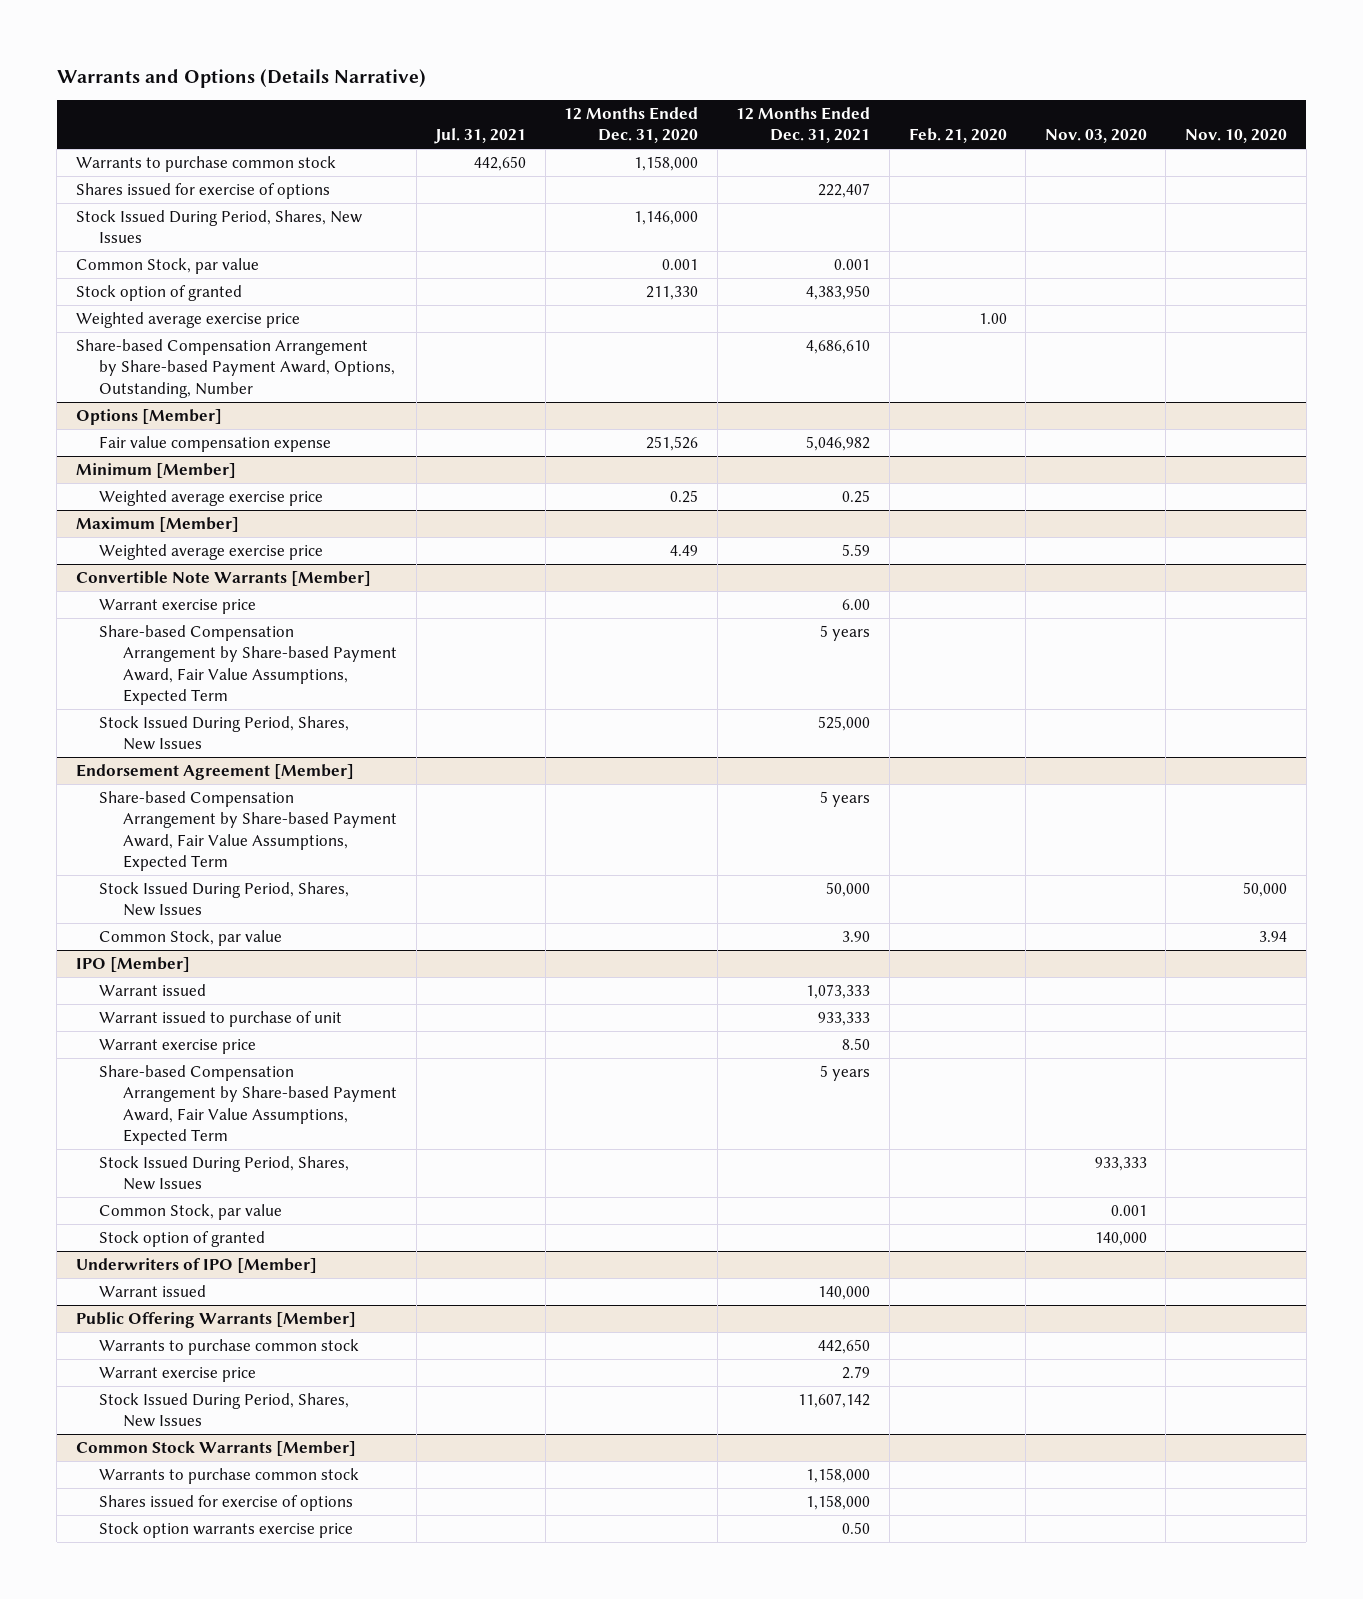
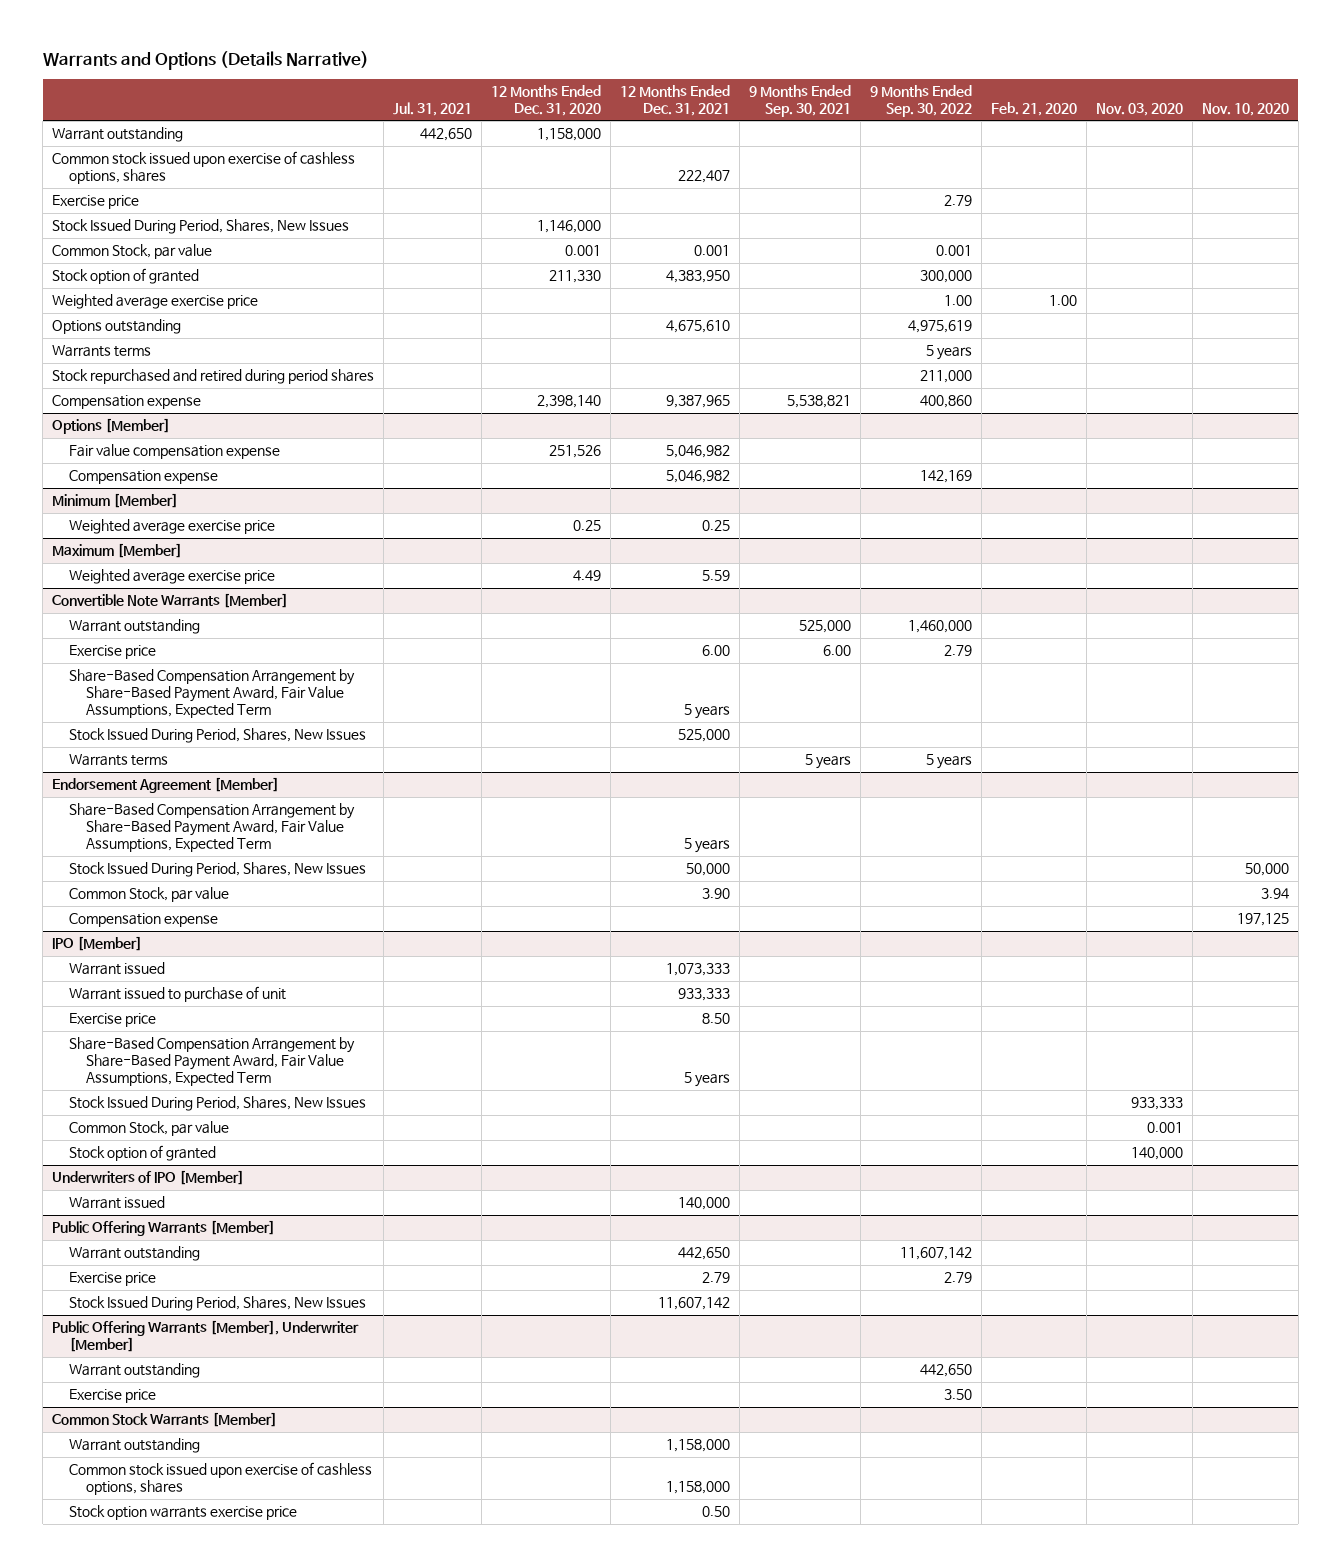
- | Jul. 31, 2021 | 12 Months Ended Dec. 31, 2020 | 12 Months Ended Dec. 31, 2021 | Feb. 21, 2020 | Nov. 03, 2020 | Nov. 10, 2020
+ | Jul. 31, 2021 | 12 Months Ended Dec. 31, 2020 | 12 Months Ended Dec. 31, 2021 | 9 Months Ended Sep. 30, 2021 | 9 Months Ended Sep. 30, 2022 | Feb. 21, 2020 | Nov. 03, 2020 | Nov. 10, 2020
- Warrants to purchase common stock | 442,650 | 1,158,000 | | | |
- Shares issued for exercise of options | | | 222,407 | | |
+ Warrant outstanding | 442,650 | 1,158,000 | | | | | |
+ Common stock issued upon exercise of cashless options, shares | | | 222,407 | | | | |
+ Exercise price | | | | | 2.79 | | |
- Share-based Compensation Arrangement by Share-based Payment Award, Options, Outstanding, Number | | | 4,686,610 | | |
+ Options outstanding | | | 4,675,610 | | 4,975,619 | | |
+ Warrants terms | | | | | 5 years | | |
+ Stock repurchased and retired during period shares | | | | | 211,000 | | |
+ Compensation expense | | 2,398,140 | 9,387,965 | 5,538,821 | 400,860 | | |
@ Options [Member]
+ Compensation expense | | | 5,046,982 | | 142,169 | | |
@ Convertible Note Warrants [Member]
- Warrant exercise price | | | 6.00 | | |
- Share-based Compensation Arrangement by Share-based Payment Award, Fair Value Assumptions, Expected Term | | | 5 years | | |
+ Warrant outstanding | | | | 525,000 | 1,460,000 | | |
+ Exercise price | | | 6.00 | 6.00 | 2.79 | | |
+ Share-Based Compensation Arrangement by Share-Based Payment Award, Fair Value Assumptions, Expected Term | | | 5 years | | | | |
+ Warrants terms | | | | 5 years | 5 years | | |
@ Endorsement Agreement [Member]
- Share-based Compensation Arrangement by Share-based Payment Award, Fair Value Assumptions, Expected Term | | | 5 years | | |
+ Share-Based Compensation Arrangement by Share-Based Payment Award, Fair Value Assumptions, Expected Term | | | 5 years | | | | |
+ Compensation expense | | | | | | | | 197,125
@ IPO [Member]
- Warrant exercise price | | | 8.50 | | |
- Share-based Compensation Arrangement by Share-based Payment Award, Fair Value Assumptions, Expected Term | | | 5 years | | |
+ Exercise price | | | 8.50 | | | | |
+ Share-Based Compensation Arrangement by Share-Based Payment Award, Fair Value Assumptions, Expected Term | | | 5 years | | | | |
@ Public Offering Warrants [Member]
- Warrants to purchase common stock | | | 442,650 | | |
- Warrant exercise price | | | 2.79 | | |
+ Warrant outstanding | | | 442,650 | | 11,607,142 | | |
+ Exercise price | | | 2.79 | | 2.79 | | |
+ Public Offering Warrants [Member], Underwriter [Member]
+ Warrant outstanding | | | | | 442,650 | | |
+ Exercise price | | | | | 3.50 | | |
@ Common Stock Warrants [Member]
- Warrants to purchase common stock | | | 1,158,000 | | |
- Shares issued for exercise of options | | | 1,158,000 | | |
+ Warrant outstanding | | | 1,158,000 | | | | |
+ Common stock issued upon exercise of cashless options, shares | | | 1,158,000 | | | | |

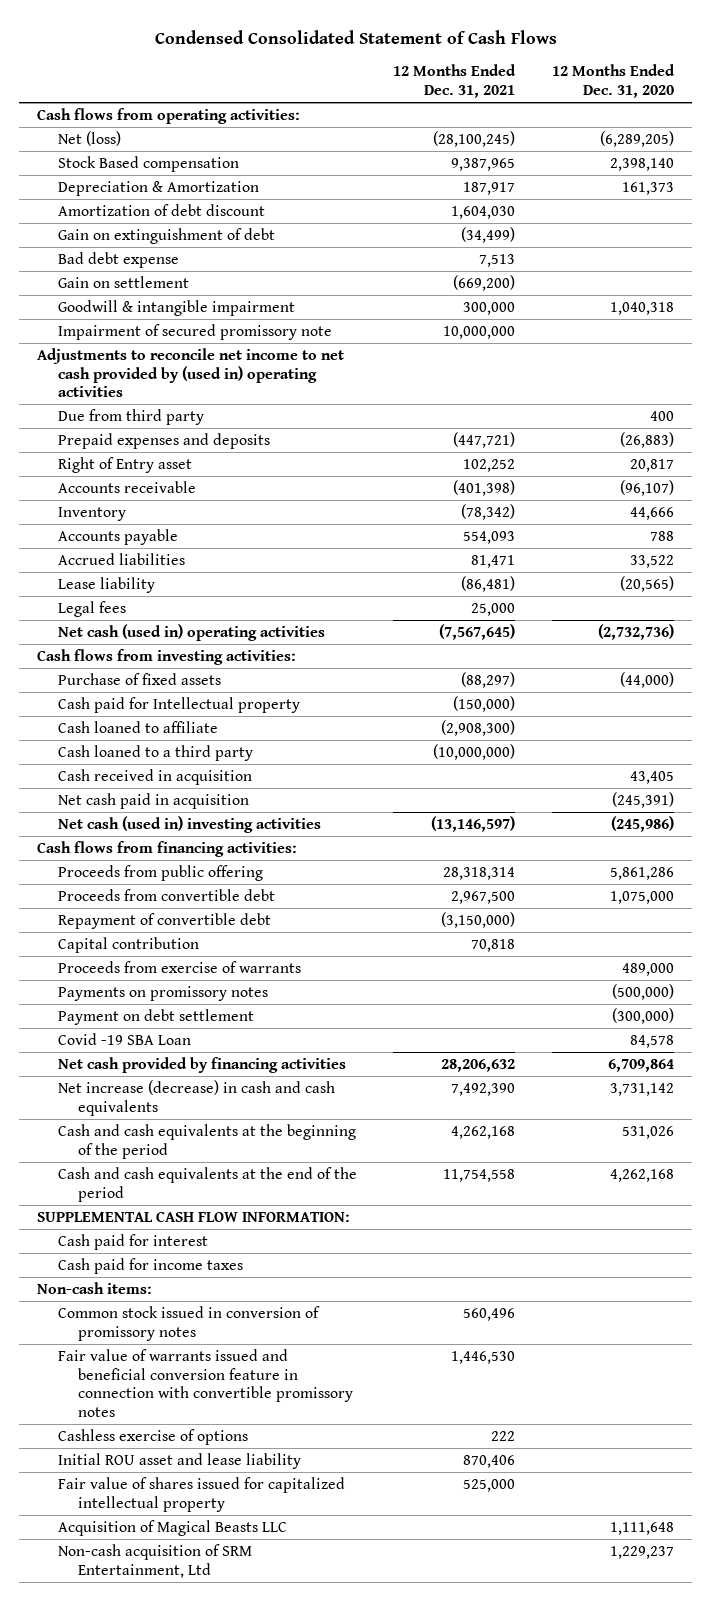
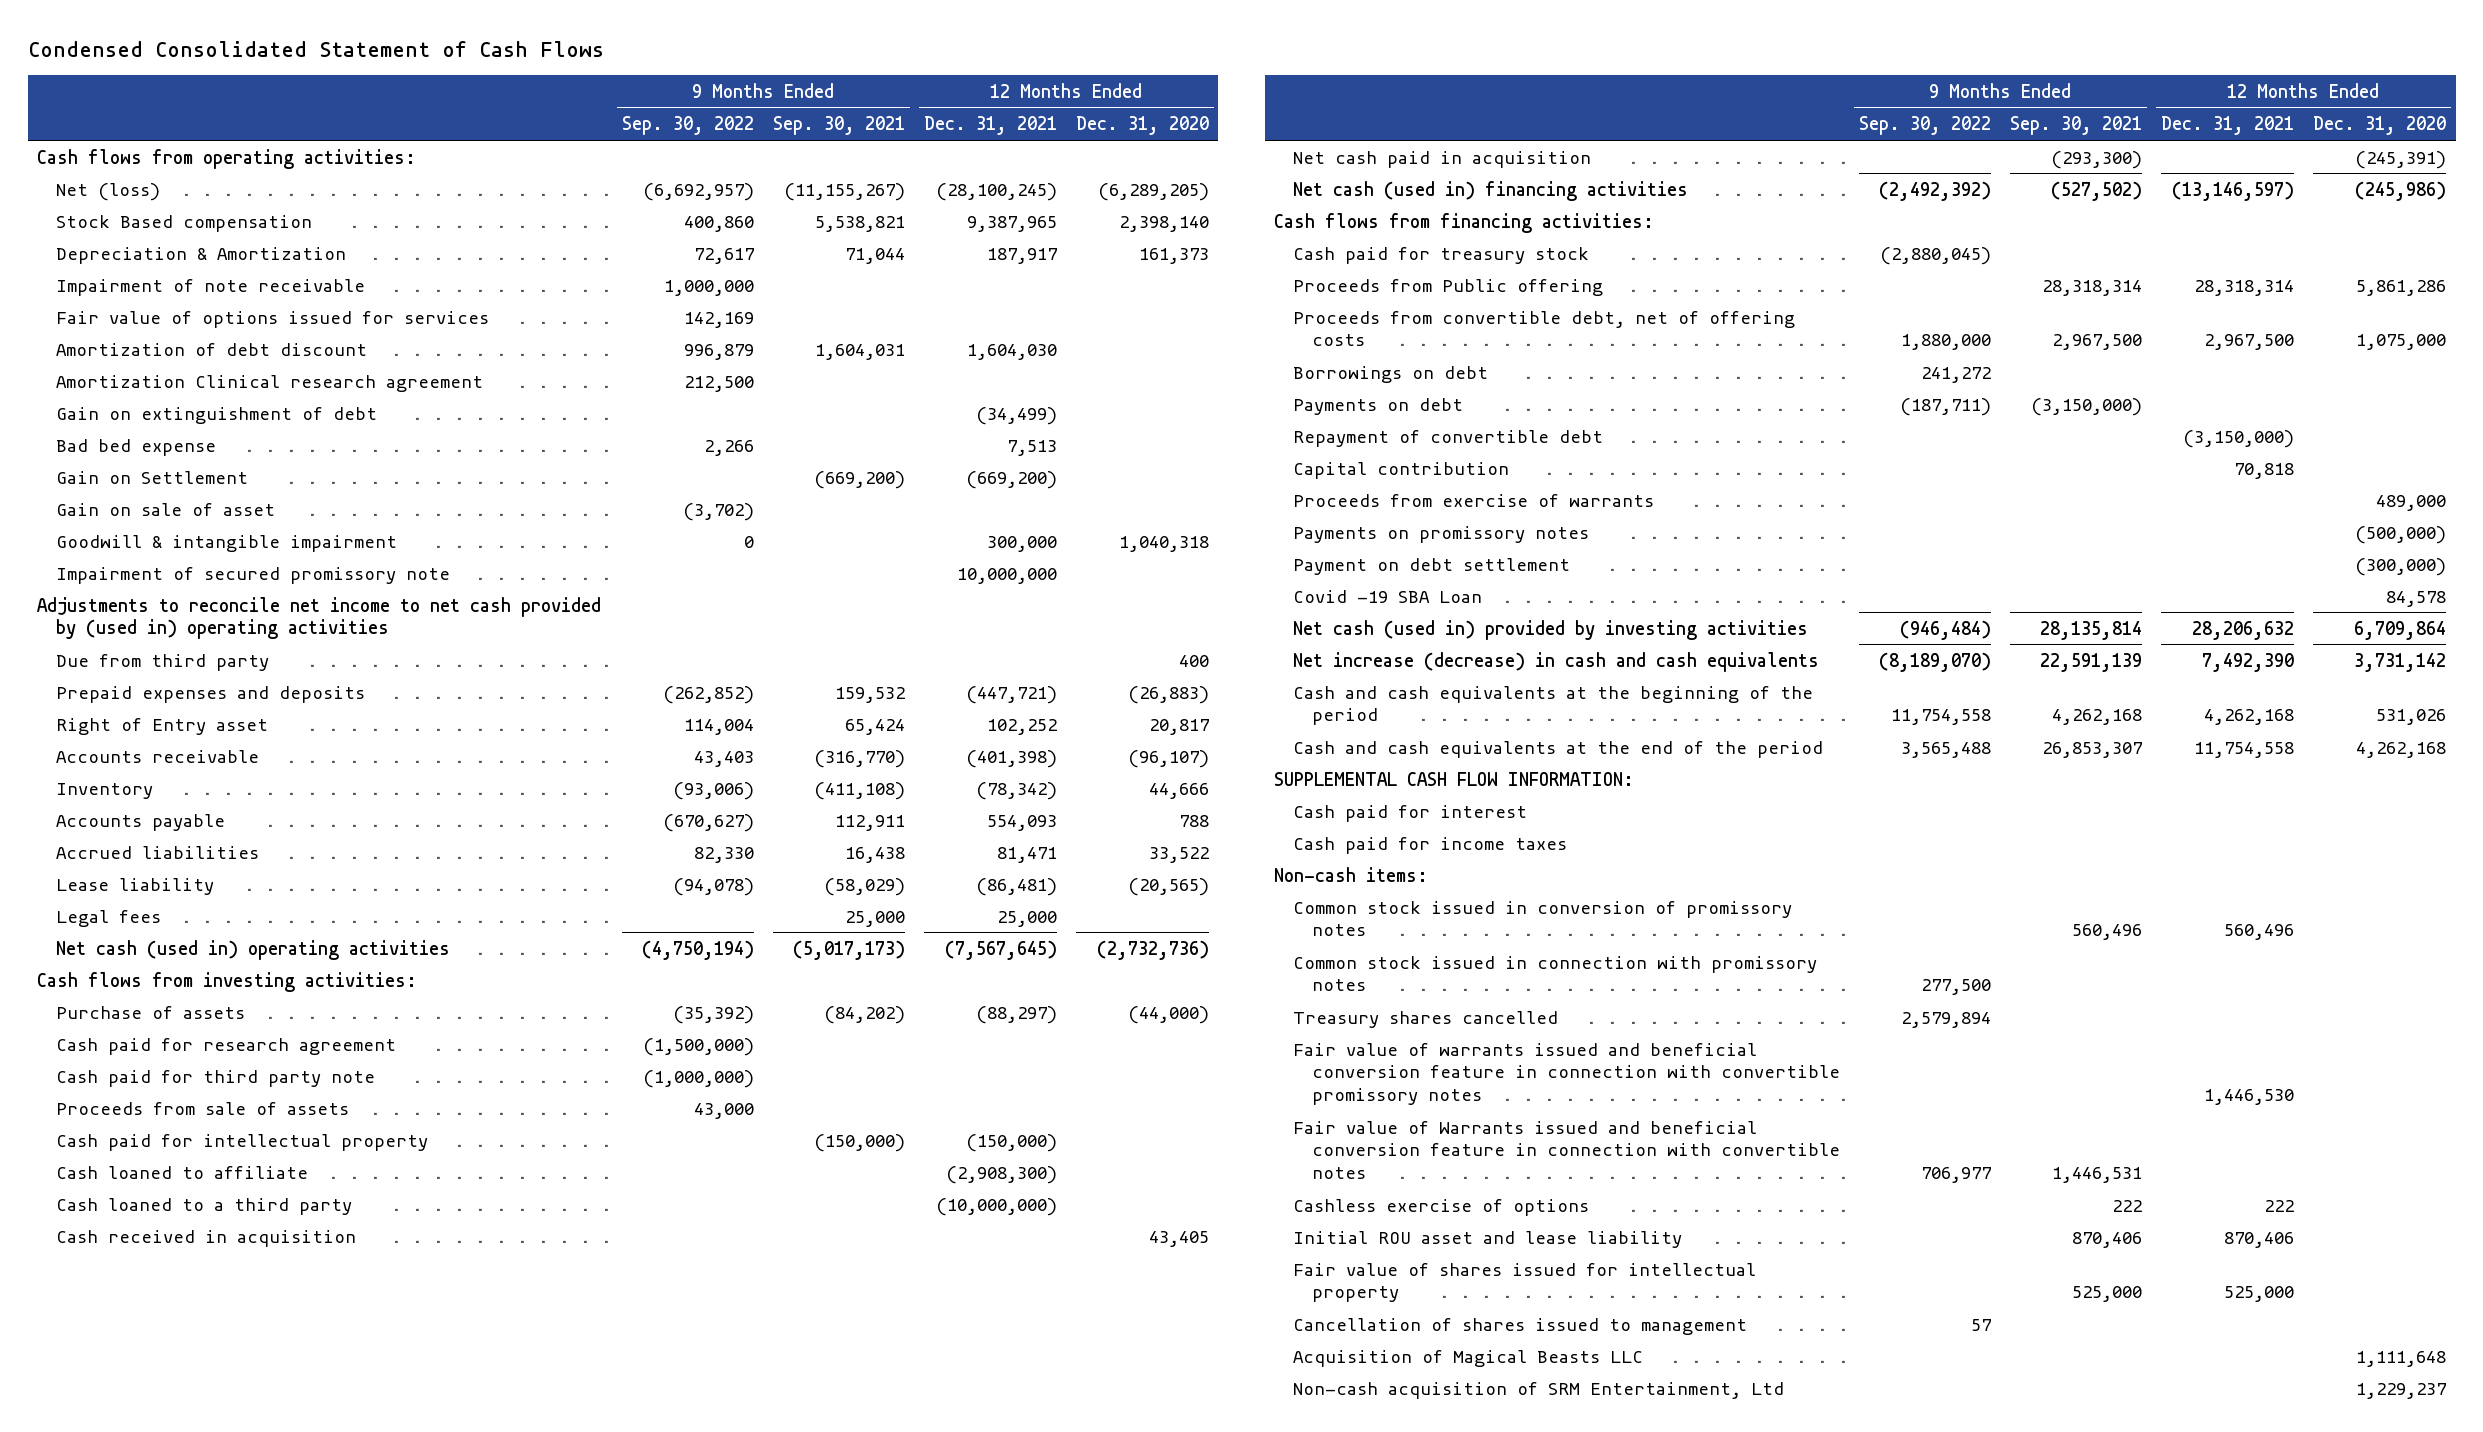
- | 12 Months Ended Dec. 31, 2021 | 12 Months Ended Dec. 31, 2020
+ | 9 Months Ended Sep. 30, 2022 | 9 Months Ended Sep. 30, 2021 | 12 Months Ended Dec. 31, 2021 | 12 Months Ended Dec. 31, 2020
+ Impairment of note receivable | 1,000,000 | | |
+ Fair value of options issued for services | 142,169 | | |
+ Amortization Clinical research agreement | 212,500 | | |
- Bad debt expense | 7,513 |
- Gain on settlement | (669,200) |
+ Bad bed expense | 2,266 | | 7,513 |
+ Gain on Settlement | | (669,200) | (669,200) |
+ Gain on sale of asset | (3,702) | | |
- Purchase of fixed assets | (88,297) | (44,000)
- Cash paid for Intellectual property | (150,000) |
+ Purchase of assets | (35,392) | (84,202) | (88,297) | (44,000)
+ Cash paid for research agreement | (1,500,000) | | |
+ Cash paid for third party note | (1,000,000) | | |
+ Proceeds from sale of assets | 43,000 | | |
+ Cash paid for intellectual property | | (150,000) | (150,000) |
- Net cash (used in) investing activities | (13,146,597) | (245,986)
+ Net cash (used in) financing activities | (2,492,392) | (527,502) | (13,146,597) | (245,986)
- Proceeds from public offering | 28,318,314 | 5,861,286
- Proceeds from convertible debt | 2,967,500 | 1,075,000
+ Cash paid for treasury stock | (2,880,045) | | |
+ Proceeds from Public offering | | 28,318,314 | 28,318,314 | 5,861,286
+ Proceeds from convertible debt, net of offering costs | 1,880,000 | 2,967,500 | 2,967,500 | 1,075,000
+ Borrowings on debt | 241,272 | | |
+ Payments on debt | (187,711) | (3,150,000) | |
- Net cash provided by financing activities | 28,206,632 | 6,709,864
+ Net cash (used in) provided by investing activities | (946,484) | 28,135,814 | 28,206,632 | 6,709,864
+ Common stock issued in connection with promissory notes | 277,500 | | |
+ Treasury shares cancelled | 2,579,894 | | |
+ Fair value of Warrants issued and beneficial conversion feature in connection with convertible notes | 706,977 | 1,446,531 | |
- Fair value of shares issued for capitalized intellectual property | 525,000 |
+ Fair value of shares issued for intellectual property | | 525,000 | 525,000 |
+ Cancellation of shares issued to management | 57 | | |

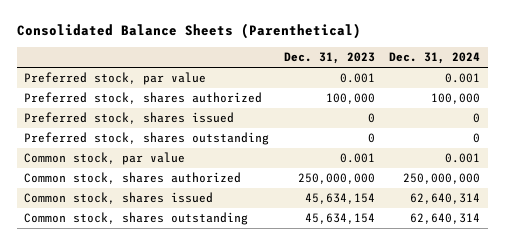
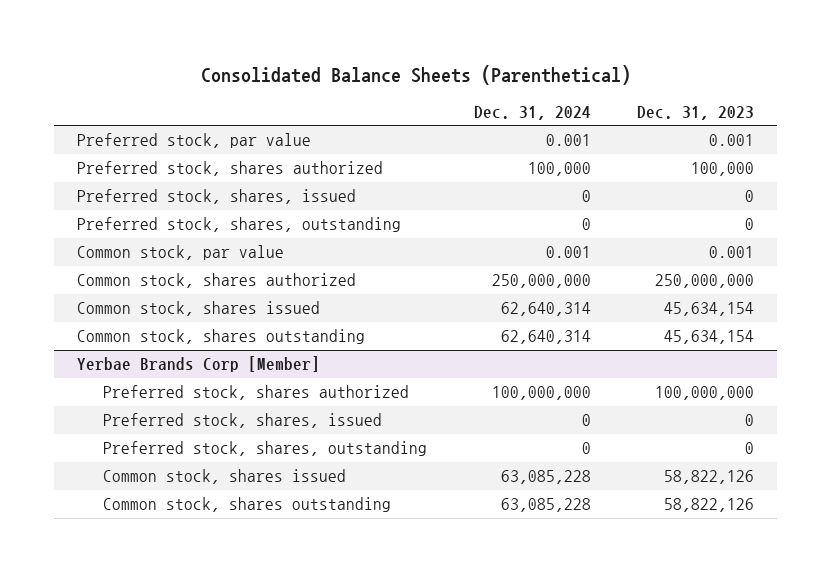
- | Dec. 31, 2023 | Dec. 31, 2024
+ | Dec. 31, 2024 | Dec. 31, 2023
- Preferred stock, shares issued | 0 | 0
- Preferred stock, shares outstanding | 0 | 0
+ Preferred stock, shares, issued | 0 | 0
+ Preferred stock, shares, outstanding | 0 | 0
+ Yerbae Brands Corp [Member]
+ Preferred stock, shares authorized | 100,000,000 | 100,000,000
+ Preferred stock, shares, issued | 0 | 0
+ Preferred stock, shares, outstanding | 0 | 0
+ Common stock, shares issued | 63,085,228 | 58,822,126
+ Common stock, shares outstanding | 63,085,228 | 58,822,126

